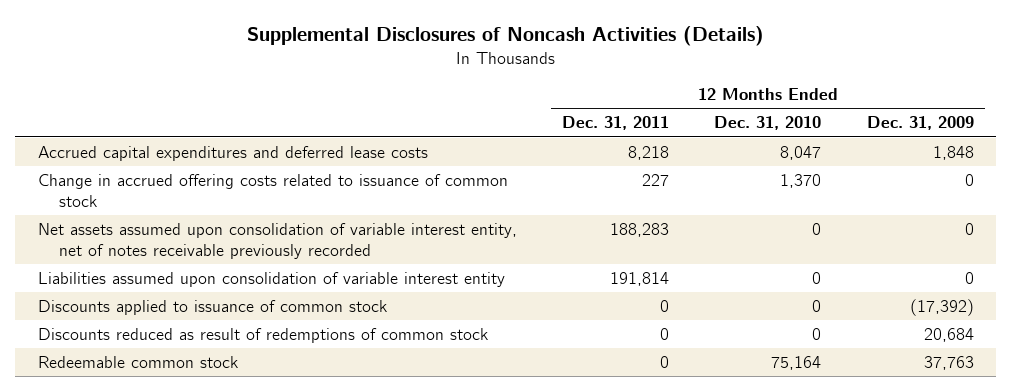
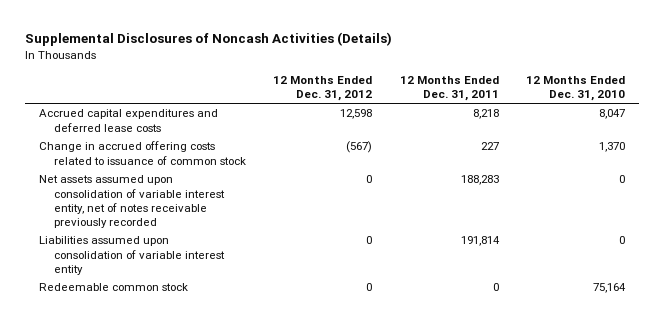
- | 12 Months Ended Dec. 31, 2011 | 12 Months Ended Dec. 31, 2010 | 12 Months Ended Dec. 31, 2009
+ | 12 Months Ended Dec. 31, 2012 | 12 Months Ended Dec. 31, 2011 | 12 Months Ended Dec. 31, 2010
- Discounts applied to issuance of common stock | 0 | 0 | (17,392)
- Discounts reduced as result of redemptions of common stock | 0 | 0 | 20,684

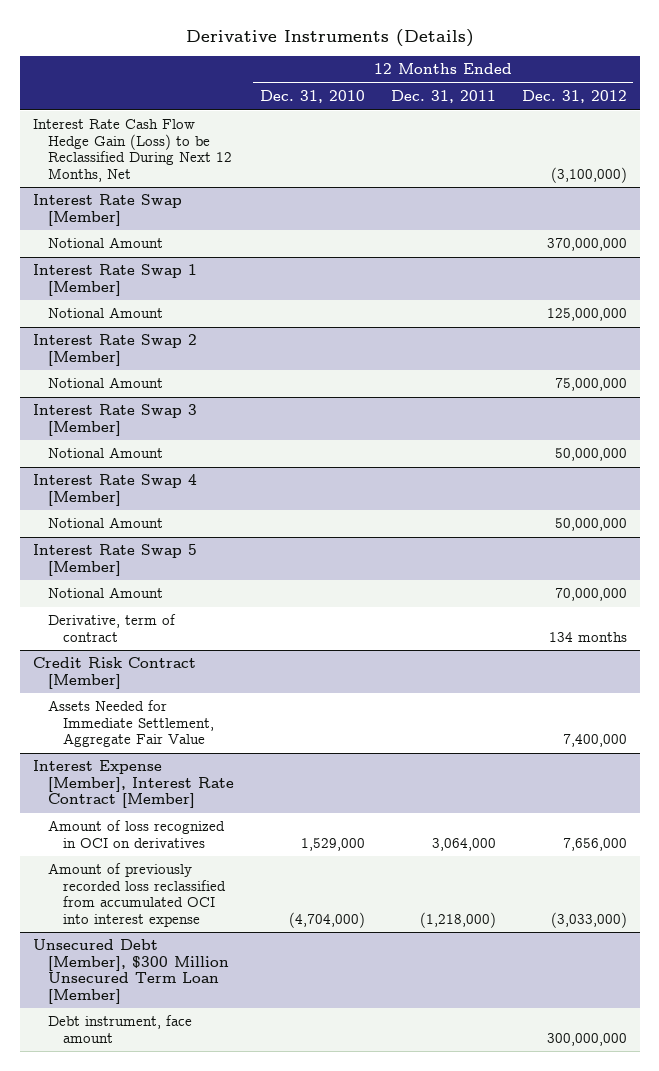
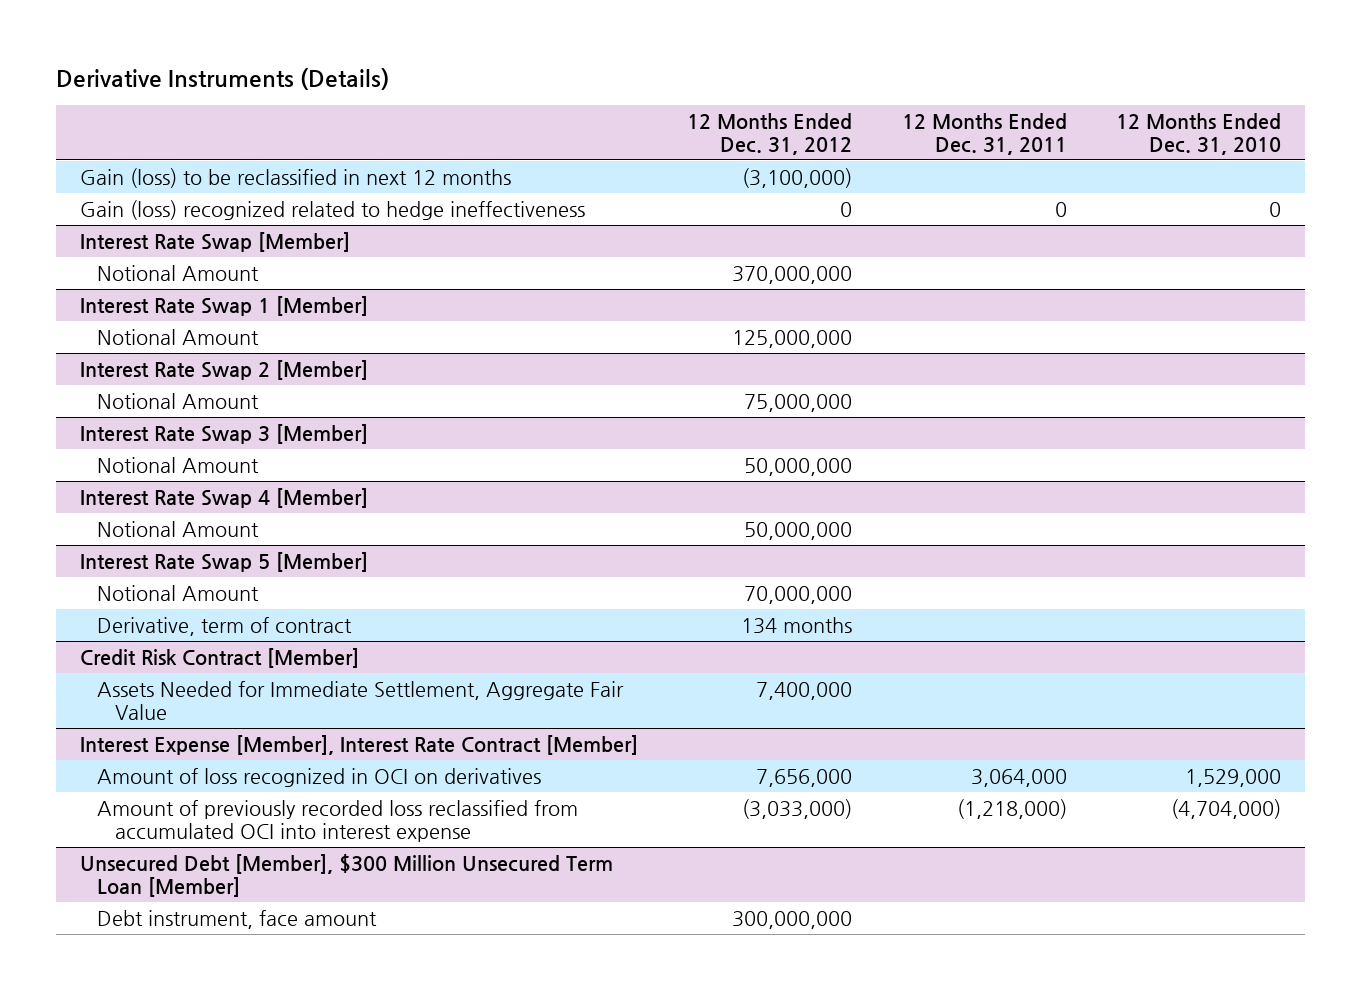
- | 12 Months Ended Dec. 31, 2010 | 12 Months Ended Dec. 31, 2011 | 12 Months Ended Dec. 31, 2012
+ | 12 Months Ended Dec. 31, 2012 | 12 Months Ended Dec. 31, 2011 | 12 Months Ended Dec. 31, 2010
- Interest Rate Cash Flow Hedge Gain (Loss) to be Reclassified During Next 12 Months, Net | | | (3,100,000)
+ Gain (loss) to be reclassified in next 12 months | (3,100,000) | |
+ Gain (loss) recognized related to hedge ineffectiveness | 0 | 0 | 0

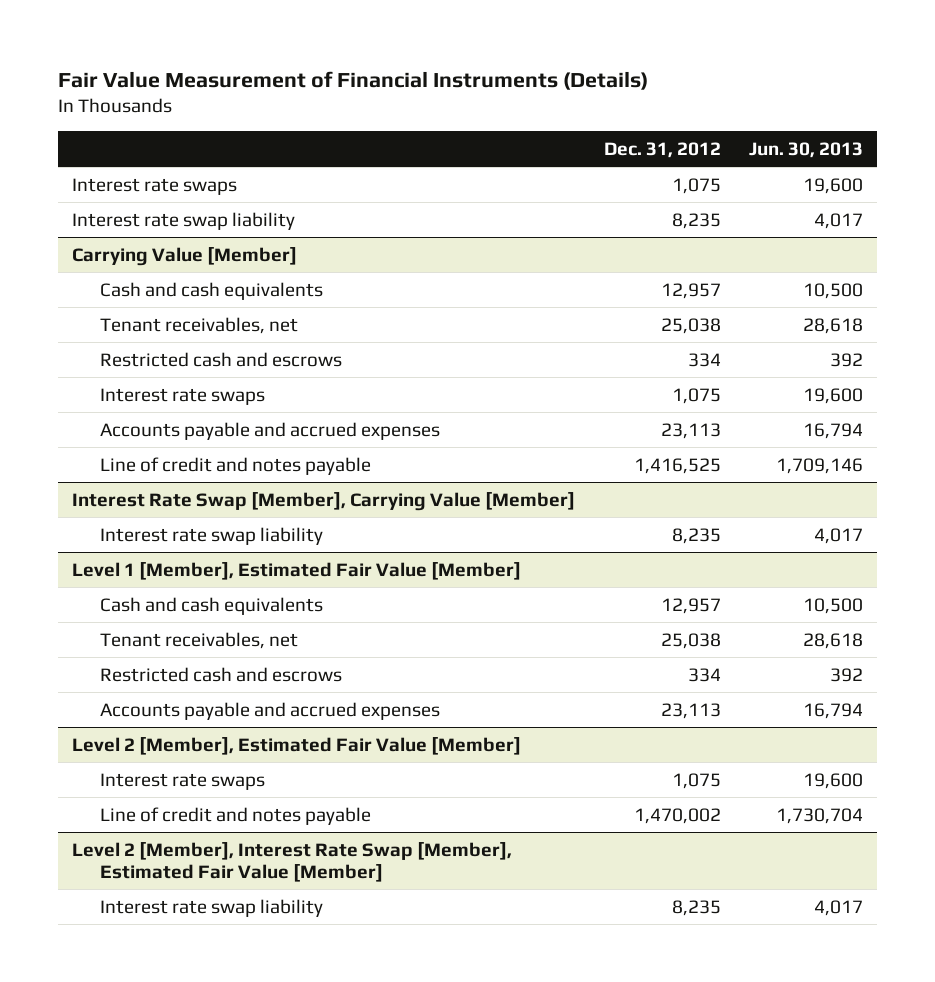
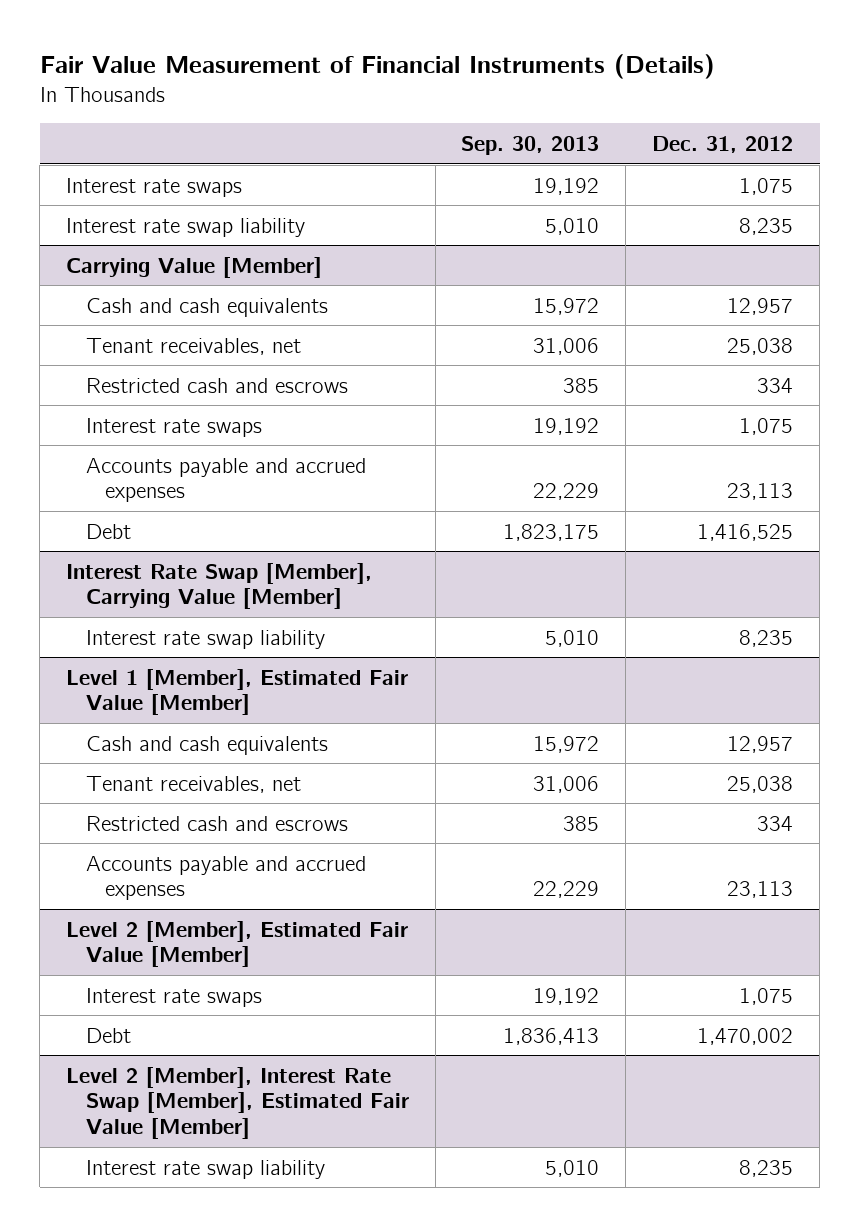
- | Dec. 31, 2012 | Jun. 30, 2013
+ | Sep. 30, 2013 | Dec. 31, 2012
@ Carrying Value [Member]
- Line of credit and notes payable | 1,416,525 | 1,709,146
+ Debt | 1,823,175 | 1,416,525
@ Level 2 [Member], Estimated Fair Value [Member]
- Line of credit and notes payable | 1,470,002 | 1,730,704
+ Debt | 1,836,413 | 1,470,002

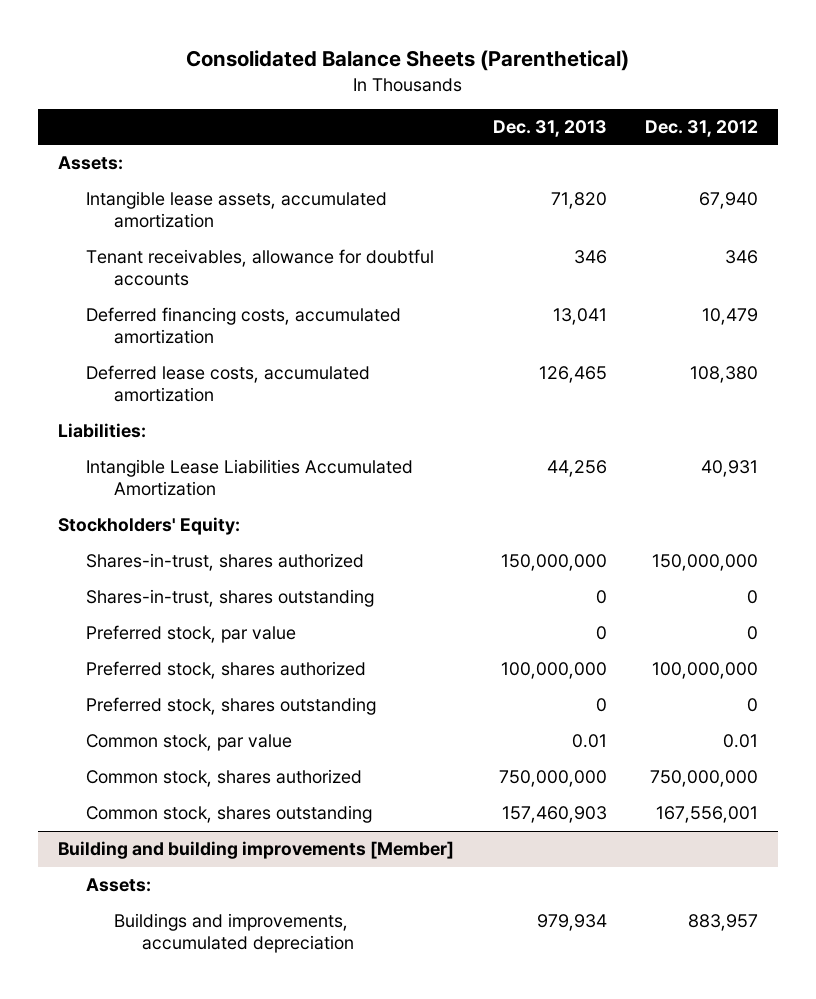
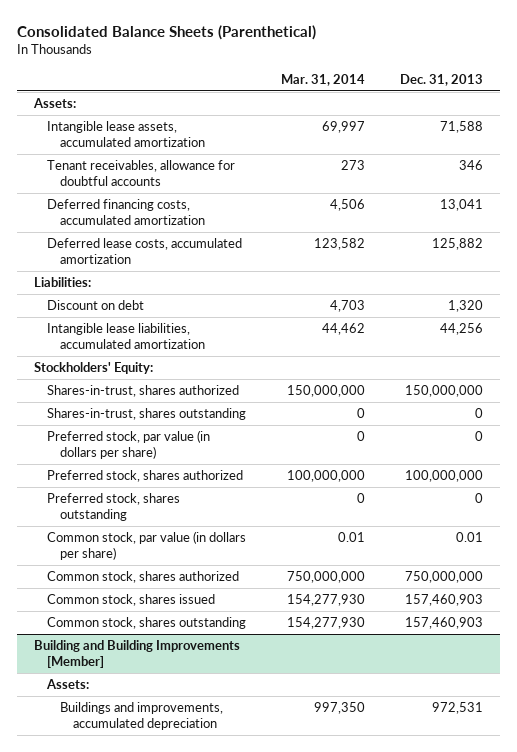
- | Dec. 31, 2013 | Dec. 31, 2012
+ | Mar. 31, 2014 | Dec. 31, 2013
- Intangible lease assets, accumulated amortization | 71,820 | 67,940
+ Intangible lease assets, accumulated amortization | 69,997 | 71,588
- Deferred lease costs, accumulated amortization | 126,465 | 108,380
+ Deferred lease costs, accumulated amortization | 123,582 | 125,882
- Intangible Lease Liabilities Accumulated Amortization | 44,256 | 40,931
+ Discount on debt | 4,703 | 1,320
+ Intangible lease liabilities, accumulated amortization | 44,462 | 44,256
- Preferred stock, par value | 0 | 0
+ Preferred stock, par value (in dollars per share) | 0 | 0
- Common stock, par value | 0.01 | 0.01
+ Common stock, par value (in dollars per share) | 0.01 | 0.01
+ Common stock, shares issued | 154,277,930 | 157,460,903
- Building and building improvements [Member]
+ Building and Building Improvements [Member]
- Buildings and improvements, accumulated depreciation | 979,934 | 883,957
+ Buildings and improvements, accumulated depreciation | 997,350 | 972,531

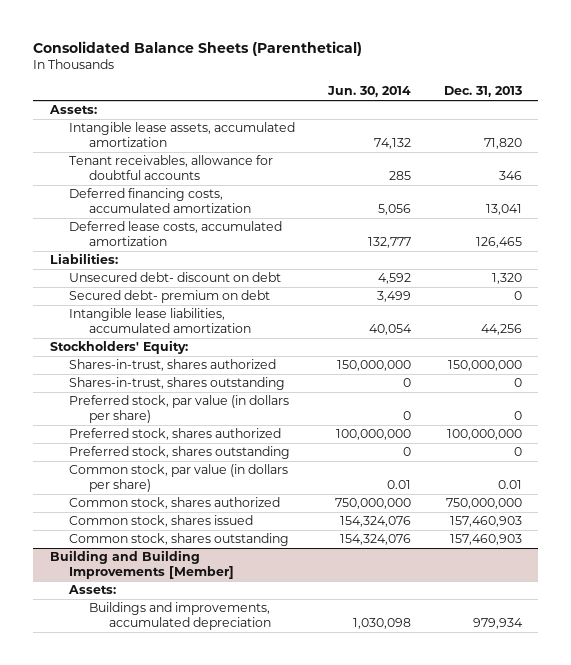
- | Mar. 31, 2014 | Dec. 31, 2013
+ | Jun. 30, 2014 | Dec. 31, 2013
- Intangible lease assets, accumulated amortization | 69,997 | 71,588
+ Intangible lease assets, accumulated amortization | 74,132 | 71,820
- Deferred lease costs, accumulated amortization | 123,582 | 125,882
+ Deferred lease costs, accumulated amortization | 132,777 | 126,465
- Discount on debt | 4,703 | 1,320
+ Unsecured debt- discount on debt | 4,592 | 1,320
+ Secured debt- premium on debt | 3,499 | 0
@ Building and Building Improvements [Member]
- Buildings and improvements, accumulated depreciation | 997,350 | 972,531
+ Buildings and improvements, accumulated depreciation | 1,030,098 | 979,934

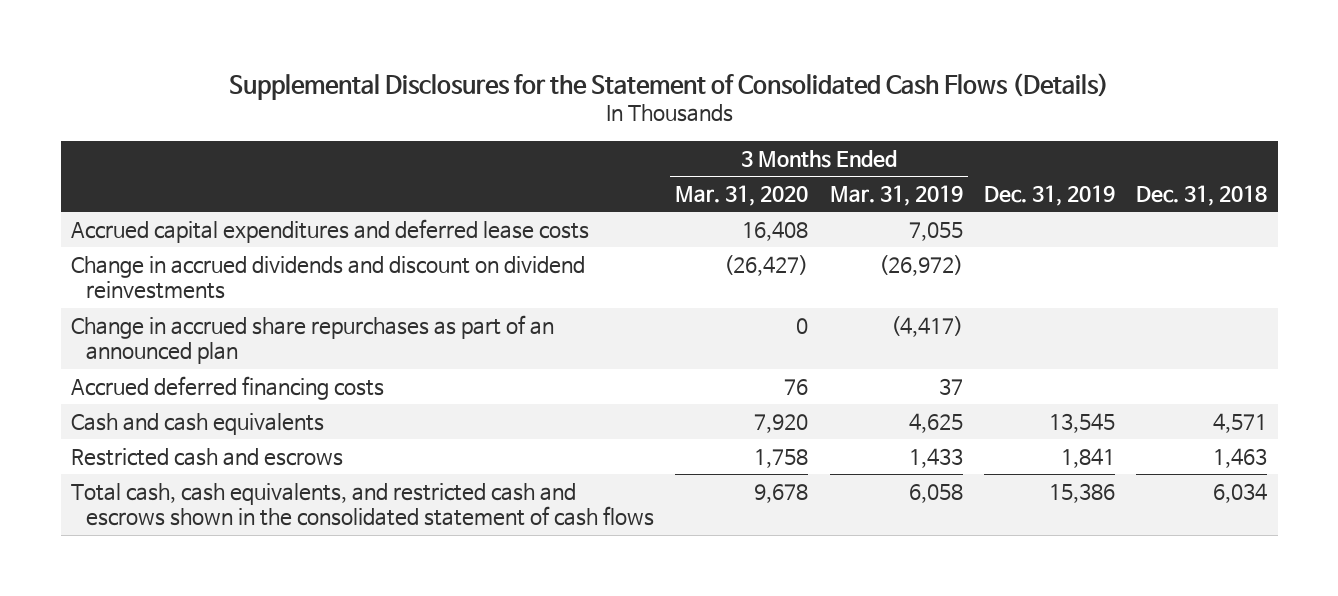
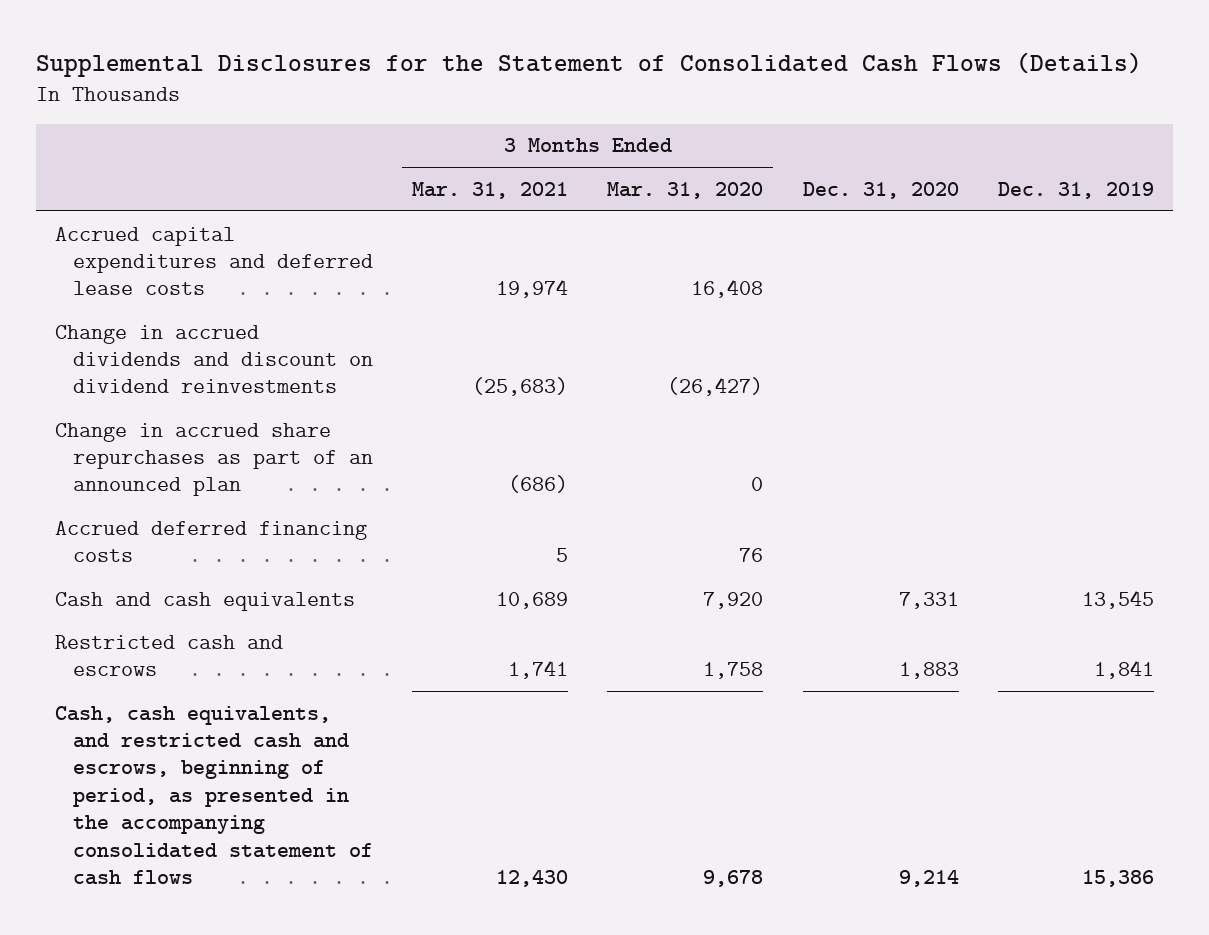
- | 3 Months Ended Mar. 31, 2020 | 3 Months Ended Mar. 31, 2019 | Dec. 31, 2019 | Dec. 31, 2018
+ | 3 Months Ended Mar. 31, 2021 | 3 Months Ended Mar. 31, 2020 | Dec. 31, 2020 | Dec. 31, 2019
- Total cash, cash equivalents, and restricted cash and escrows shown in the consolidated statement of cash flows | 9,678 | 6,058 | 15,386 | 6,034
+ Cash, cash equivalents, and restricted cash and escrows, beginning of period, as presented in the accompanying consolidated statement of cash flows | 12,430 | 9,678 | 9,214 | 15,386

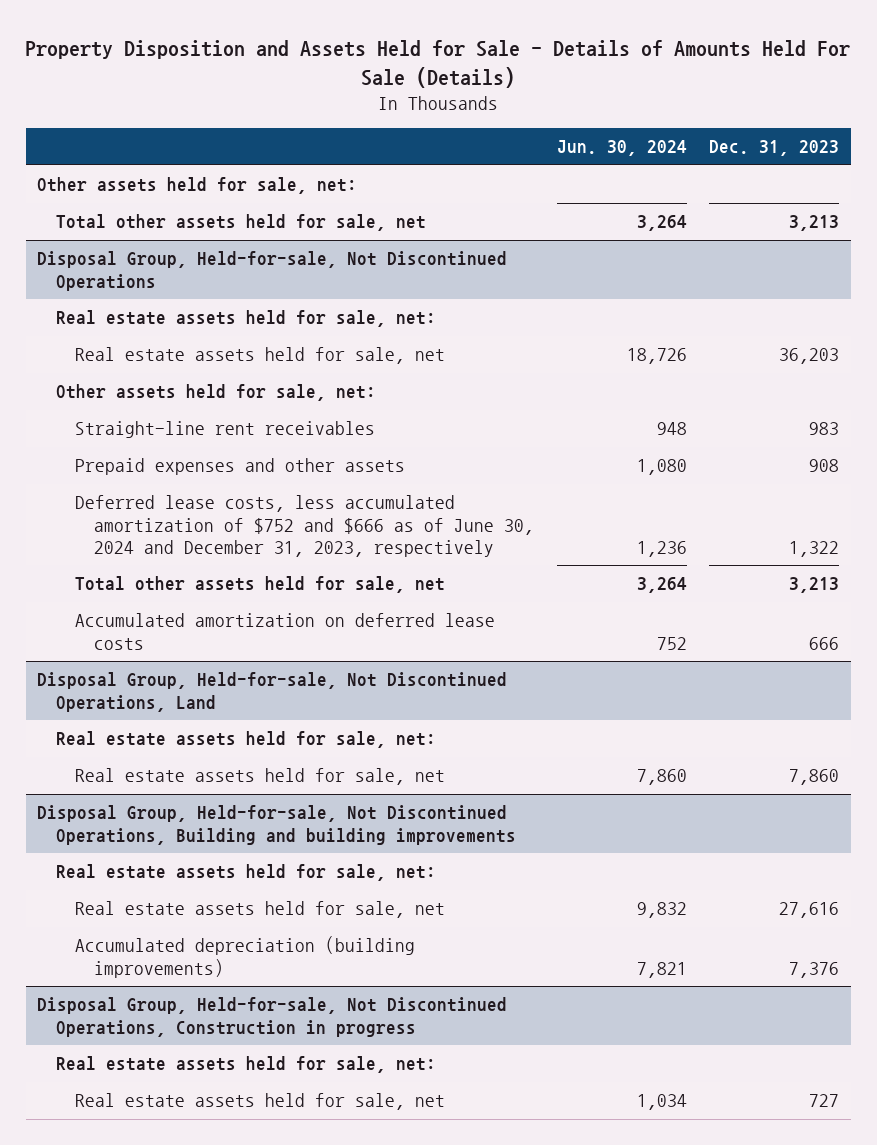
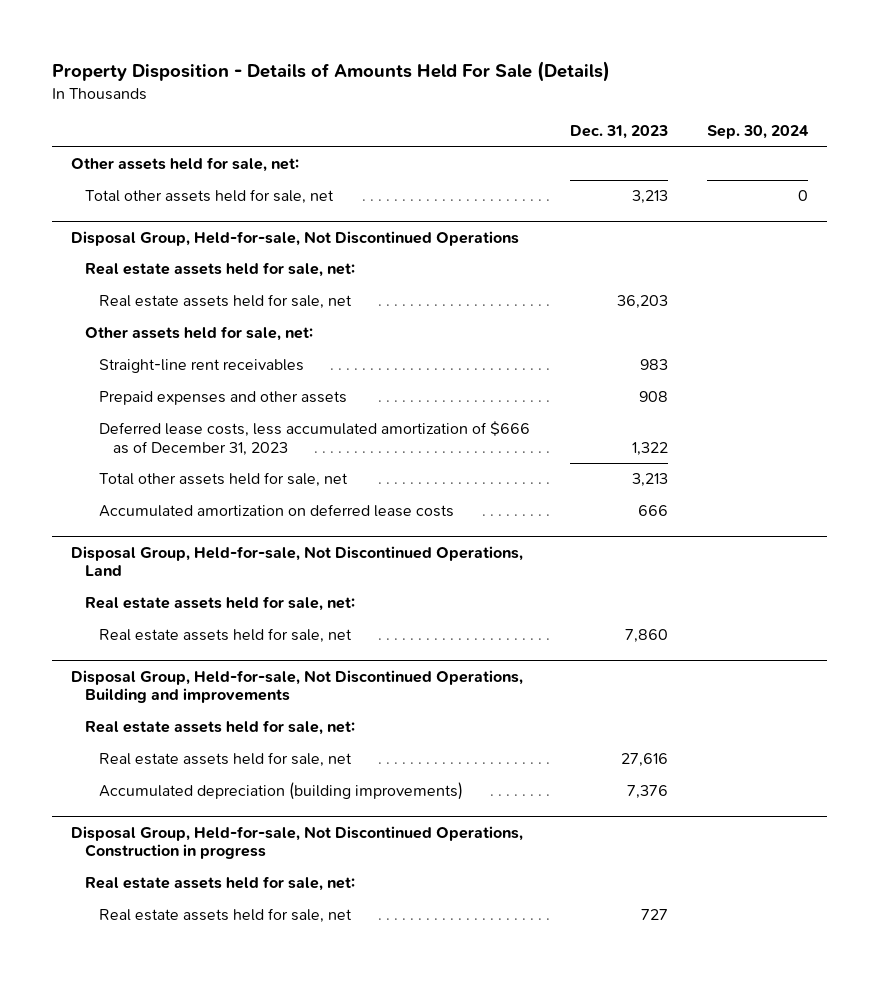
- Property Disposition and Assets Held for Sale - Details of Amounts Held For Sale (Details)
+ Property Disposition - Details of Amounts Held For Sale (Details)
- | Jun. 30, 2024 | Dec. 31, 2023
+ | Dec. 31, 2023 | Sep. 30, 2024
@ Disposal Group, Held-for-sale, Not Discontinued Operations
- Deferred lease costs, less accumulated amortization of $752 and $666 as of June 30, 2024 and December 31, 2023, respectively | 1,236 | 1,322
+ Deferred lease costs, less accumulated amortization of $666 as of December 31, 2023 | 1,322 |
- Disposal Group, Held-for-sale, Not Discontinued Operations, Building and building improvements
+ Disposal Group, Held-for-sale, Not Discontinued Operations, Building and improvements

